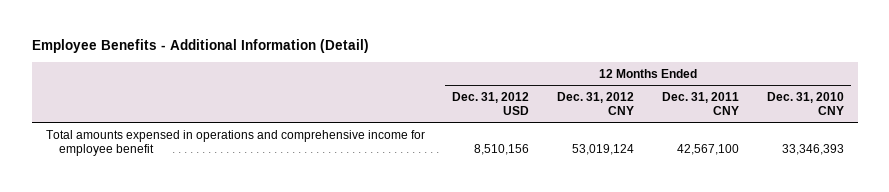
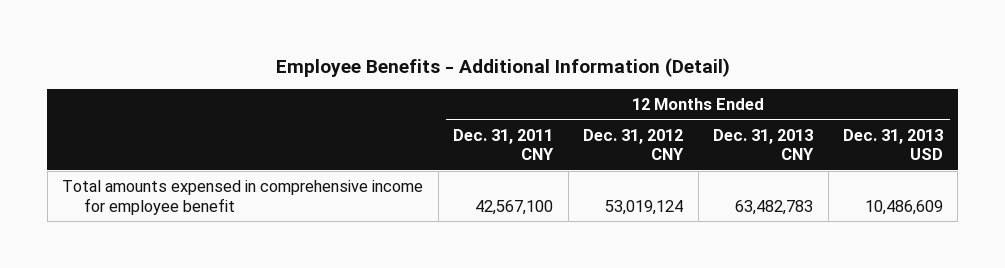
- | 12 Months Ended Dec. 31, 2012 USD | 12 Months Ended Dec. 31, 2012 CNY | 12 Months Ended Dec. 31, 2011 CNY | 12 Months Ended Dec. 31, 2010 CNY
+ | 12 Months Ended Dec. 31, 2011 CNY | 12 Months Ended Dec. 31, 2012 CNY | 12 Months Ended Dec. 31, 2013 CNY | 12 Months Ended Dec. 31, 2013 USD
- Total amounts expensed in operations and comprehensive income for employee benefit | 8,510,156 | 53,019,124 | 42,567,100 | 33,346,393
+ Total amounts expensed in comprehensive income for employee benefit | 42,567,100 | 53,019,124 | 63,482,783 | 10,486,609

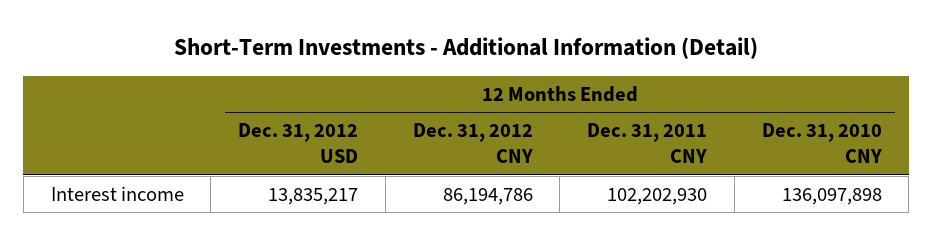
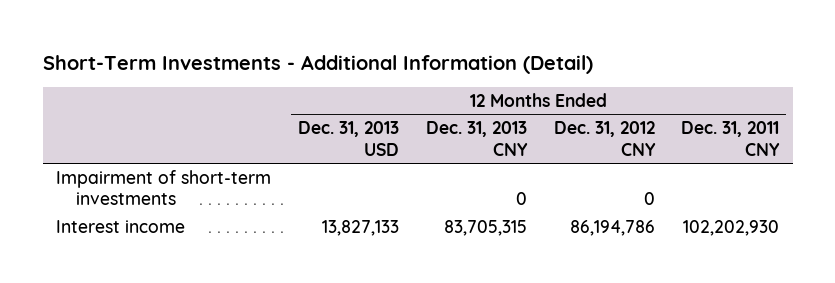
- | 12 Months Ended Dec. 31, 2012 USD | 12 Months Ended Dec. 31, 2012 CNY | 12 Months Ended Dec. 31, 2011 CNY | 12 Months Ended Dec. 31, 2010 CNY
+ | 12 Months Ended Dec. 31, 2013 USD | 12 Months Ended Dec. 31, 2013 CNY | 12 Months Ended Dec. 31, 2012 CNY | 12 Months Ended Dec. 31, 2011 CNY
+ Impairment of short-term investments | | 0 | 0 |

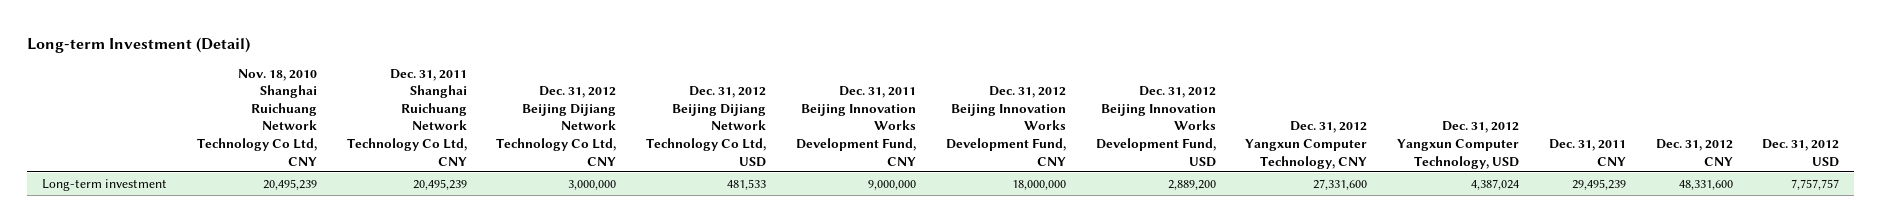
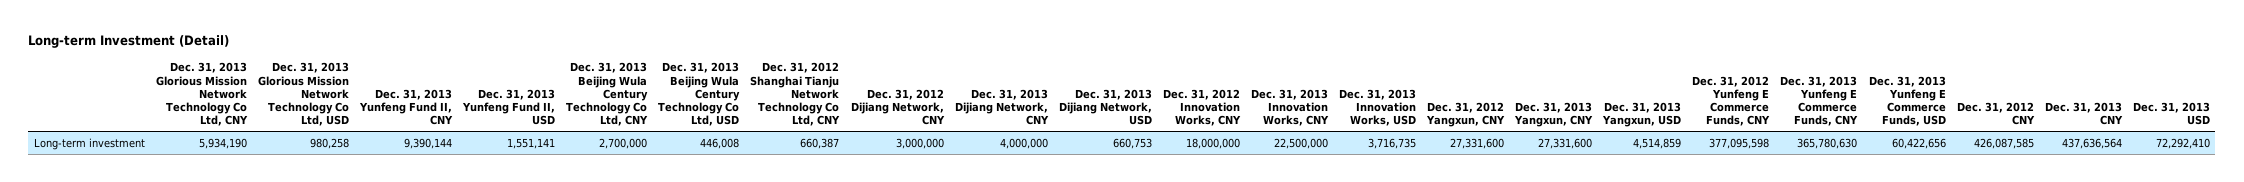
- | Nov. 18, 2010 Shanghai Ruichuang Network Technology Co Ltd, CNY | Dec. 31, 2011 Shanghai Ruichuang Network Technology Co Ltd, CNY | Dec. 31, 2012 Beijing Dijiang Network Technology Co Ltd, CNY | Dec. 31, 2012 Beijing Dijiang Network Technology Co Ltd, USD | Dec. 31, 2011 Beijing Innovation Works Development Fund, CNY | Dec. 31, 2012 Beijing Innovation Works Development Fund, CNY | Dec. 31, 2012 Beijing Innovation Works Development Fund, USD | Dec. 31, 2012 Yangxun Computer Technology, CNY | Dec. 31, 2012 Yangxun Computer Technology, USD | Dec. 31, 2011 CNY | Dec. 31, 2012 CNY | Dec. 31, 2012 USD
+ | Dec. 31, 2013 Glorious Mission Network Technology Co Ltd, CNY | Dec. 31, 2013 Glorious Mission Network Technology Co Ltd, USD | Dec. 31, 2013 Yunfeng Fund II, CNY | Dec. 31, 2013 Yunfeng Fund II, USD | Dec. 31, 2013 Beijing Wula Century Technology Co Ltd, CNY | Dec. 31, 2013 Beijing Wula Century Technology Co Ltd, USD | Dec. 31, 2012 Shanghai Tianju Network Technology Co Ltd, CNY | Dec. 31, 2012 Dijiang Network, CNY | Dec. 31, 2013 Dijiang Network, CNY | Dec. 31, 2013 Dijiang Network, USD | Dec. 31, 2012 Innovation Works, CNY | Dec. 31, 2013 Innovation Works, CNY | Dec. 31, 2013 Innovation Works, USD | Dec. 31, 2012 Yangxun, CNY | Dec. 31, 2013 Yangxun, CNY | Dec. 31, 2013 Yangxun, USD | Dec. 31, 2012 Yunfeng E Commerce Funds, CNY | Dec. 31, 2013 Yunfeng E Commerce Funds, CNY | Dec. 31, 2013 Yunfeng E Commerce Funds, USD | Dec. 31, 2012 CNY | Dec. 31, 2013 CNY | Dec. 31, 2013 USD
- Long-term investment | 20,495,239 | 20,495,239 | 3,000,000 | 481,533 | 9,000,000 | 18,000,000 | 2,889,200 | 27,331,600 | 4,387,024 | 29,495,239 | 48,331,600 | 7,757,757
+ Long-term investment | 5,934,190 | 980,258 | 9,390,144 | 1,551,141 | 2,700,000 | 446,008 | 660,387 | 3,000,000 | 4,000,000 | 660,753 | 18,000,000 | 22,500,000 | 3,716,735 | 27,331,600 | 27,331,600 | 4,514,859 | 377,095,598 | 365,780,630 | 60,422,656 | 426,087,585 | 437,636,564 | 72,292,410

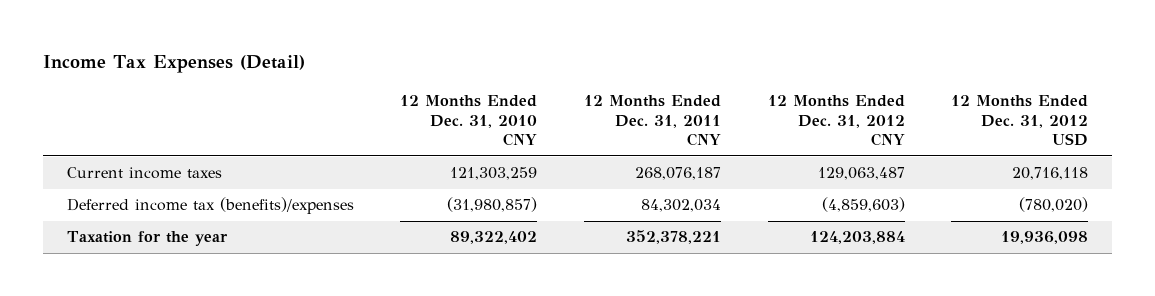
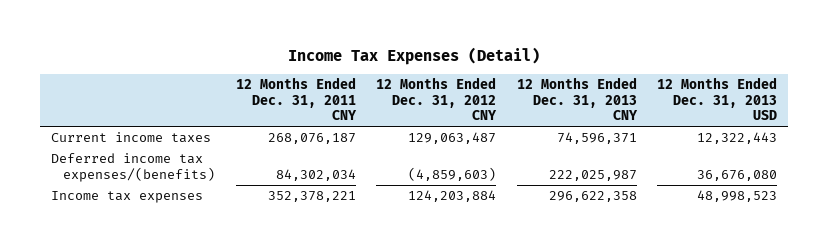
- | 12 Months Ended Dec. 31, 2010 CNY | 12 Months Ended Dec. 31, 2011 CNY | 12 Months Ended Dec. 31, 2012 CNY | 12 Months Ended Dec. 31, 2012 USD
+ | 12 Months Ended Dec. 31, 2011 CNY | 12 Months Ended Dec. 31, 2012 CNY | 12 Months Ended Dec. 31, 2013 CNY | 12 Months Ended Dec. 31, 2013 USD
- Deferred income tax (benefits)/expenses | (31,980,857) | 84,302,034 | (4,859,603) | (780,020)
- Taxation for the year | 89,322,402 | 352,378,221 | 124,203,884 | 19,936,098
+ Deferred income tax expenses/(benefits) | 84,302,034 | (4,859,603) | 222,025,987 | 36,676,080
+ Income tax expenses | 352,378,221 | 124,203,884 | 296,622,358 | 48,998,523

